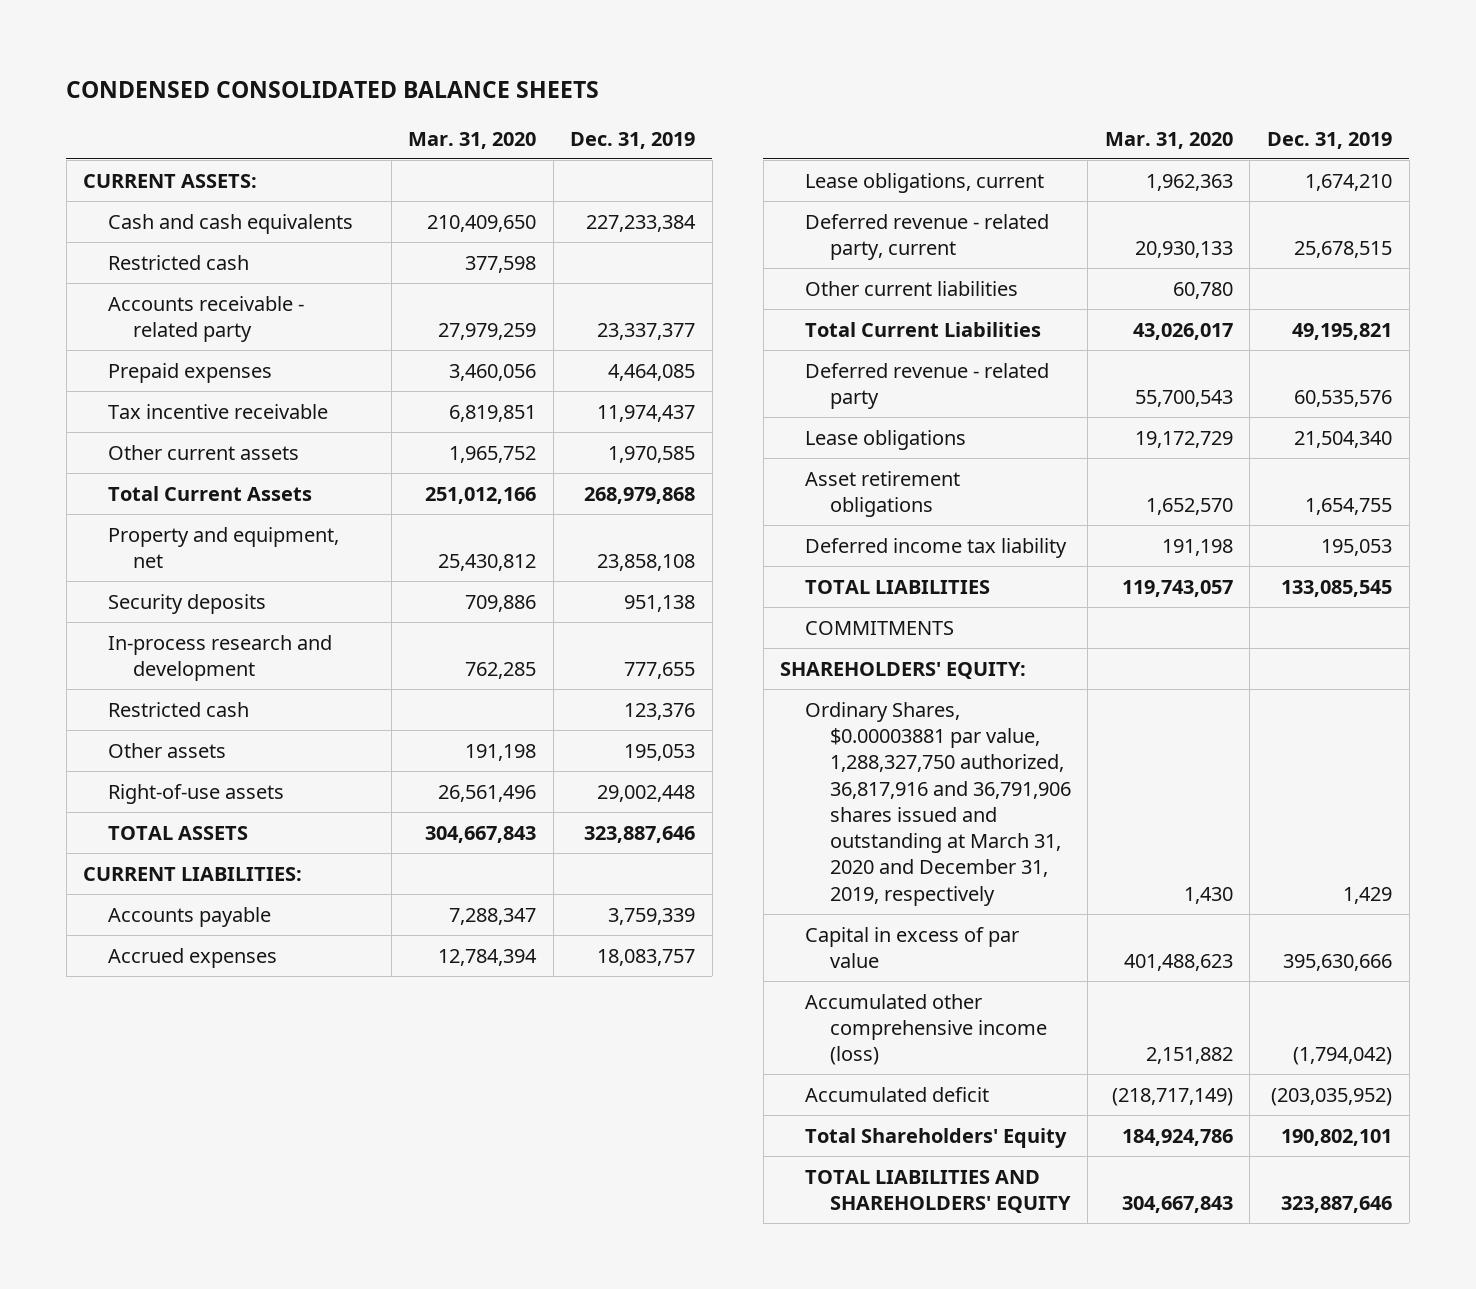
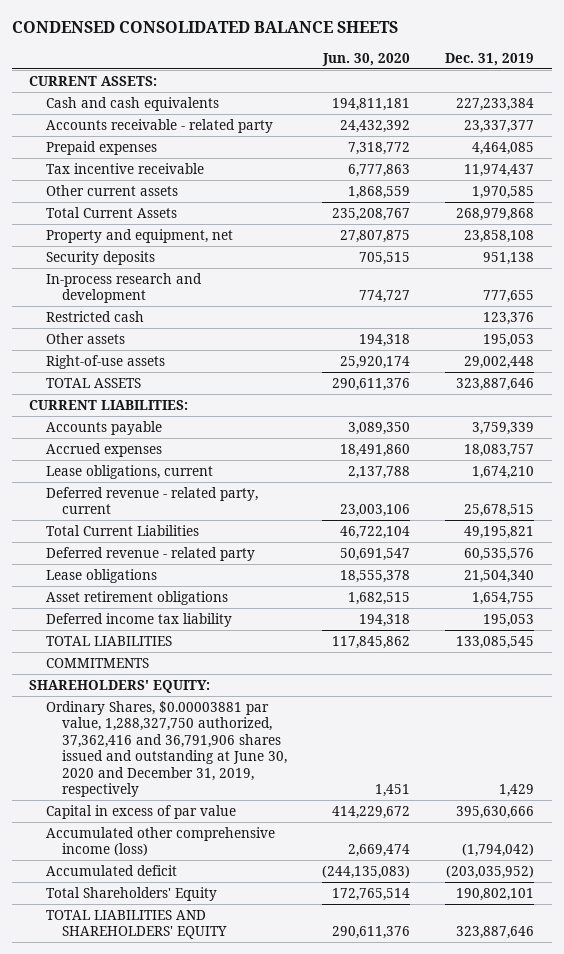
- | Mar. 31, 2020 | Dec. 31, 2019
+ | Jun. 30, 2020 | Dec. 31, 2019
- Restricted cash | 377,598 |
- Other current liabilities | 60,780 |
- Ordinary Shares, $0.00003881 par value, 1,288,327,750 authorized, 36,817,916 and 36,791,906 shares issued and outstanding at March 31, 2020 and December 31, 2019, respectively | 1,430 | 1,429
+ Ordinary Shares, $0.00003881 par value, 1,288,327,750 authorized, 37,362,416 and 36,791,906 shares issued and outstanding at June 30, 2020 and December 31, 2019, respectively | 1,451 | 1,429

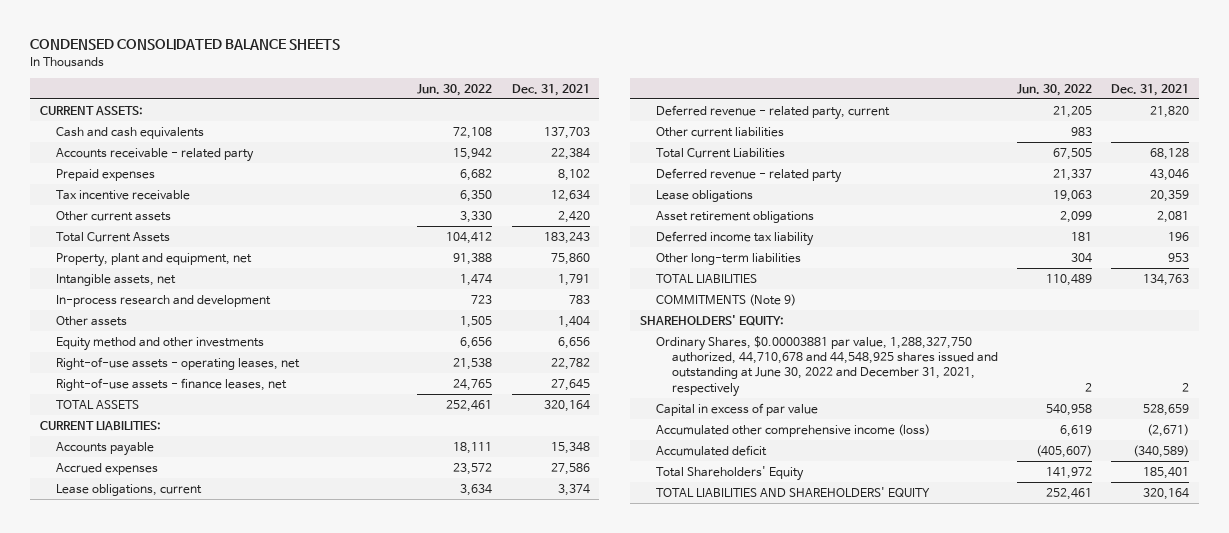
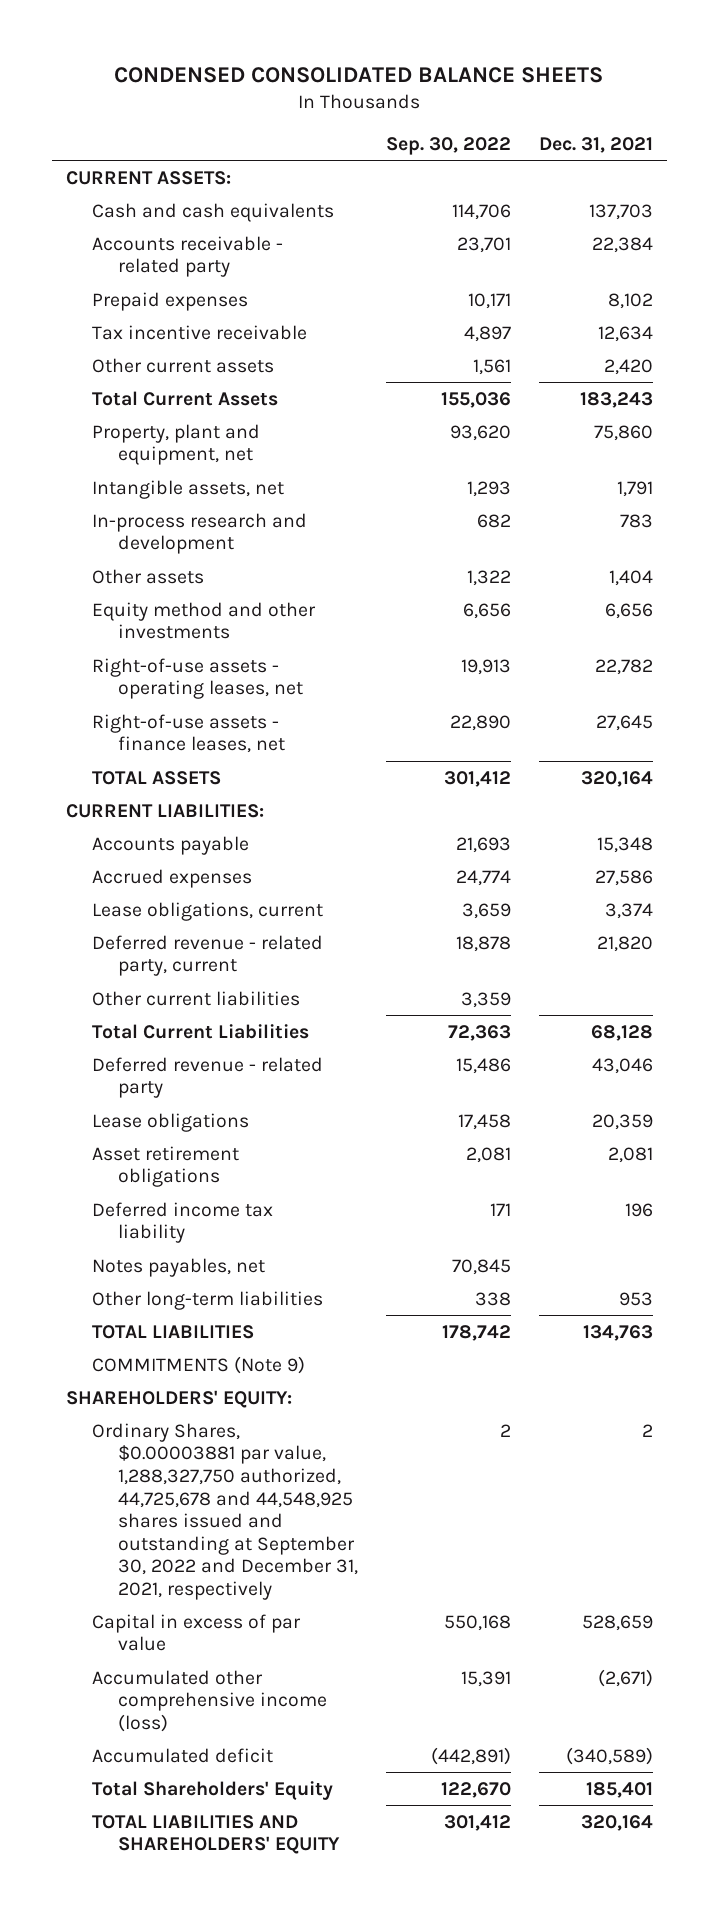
- | Jun. 30, 2022 | Dec. 31, 2021
+ | Sep. 30, 2022 | Dec. 31, 2021
+ Notes payables, net | 70,845 |
- Ordinary Shares, $0.00003881 par value, 1,288,327,750 authorized, 44,710,678 and 44,548,925 shares issued and outstanding at June 30, 2022 and December 31, 2021, respectively | 2 | 2
+ Ordinary Shares, $0.00003881 par value, 1,288,327,750 authorized, 44,725,678 and 44,548,925 shares issued and outstanding at September 30, 2022 and December 31, 2021, respectively | 2 | 2

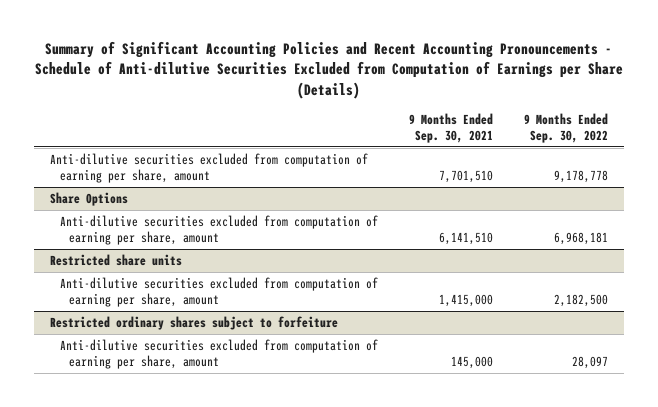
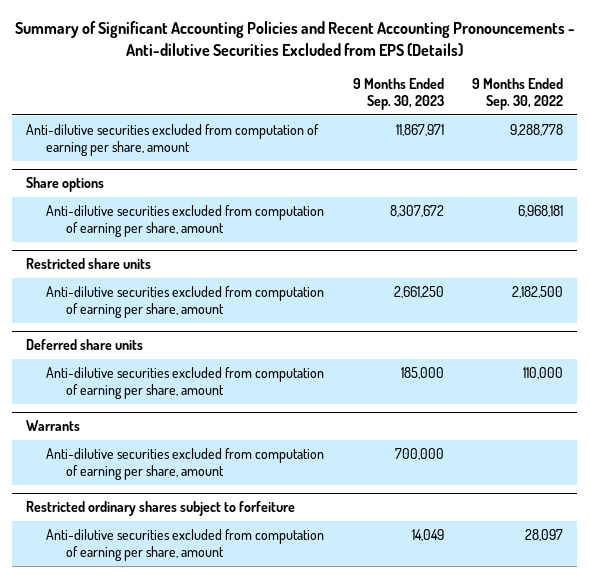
- Summary of Significant Accounting Policies and Recent Accounting Pronouncements - Schedule of Anti-dilutive Securities Excluded from Computation of Earnings per Share (Details)
+ Summary of Significant Accounting Policies and Recent Accounting Pronouncements - Anti-dilutive Securities Excluded from EPS (Details)
- | 9 Months Ended Sep. 30, 2021 | 9 Months Ended Sep. 30, 2022
+ | 9 Months Ended Sep. 30, 2023 | 9 Months Ended Sep. 30, 2022
- Anti-dilutive securities excluded from computation of earning per share, amount | 7,701,510 | 9,178,778
- Share Options
+ Anti-dilutive securities excluded from computation of earning per share, amount | 11,867,971 | 9,288,778
+ Share options
+ Deferred share units
+ Anti-dilutive securities excluded from computation of earning per share, amount | 185,000 | 110,000
+ Warrants
+ Anti-dilutive securities excluded from computation of earning per share, amount | 700,000 |

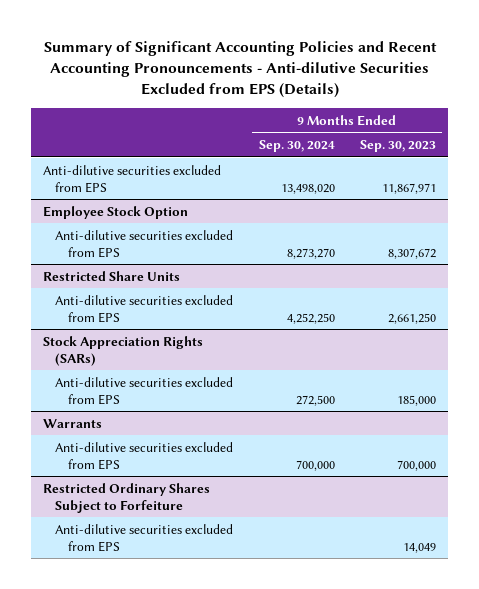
- | 9 Months Ended Sep. 30, 2023 | 9 Months Ended Sep. 30, 2022
+ | 9 Months Ended Sep. 30, 2024 | 9 Months Ended Sep. 30, 2023
- Anti-dilutive securities excluded from computation of earning per share, amount | 11,867,971 | 9,288,778
- Share options
- Anti-dilutive securities excluded from computation of earning per share, amount | 8,307,672 | 6,968,181
- Restricted share units
- Anti-dilutive securities excluded from computation of earning per share, amount | 2,661,250 | 2,182,500
- Deferred share units
- Anti-dilutive securities excluded from computation of earning per share, amount | 185,000 | 110,000
+ Anti-dilutive securities excluded from EPS | 13,498,020 | 11,867,971
+ Employee Stock Option
+ Anti-dilutive securities excluded from EPS | 8,273,270 | 8,307,672
+ Restricted Share Units
+ Anti-dilutive securities excluded from EPS | 4,252,250 | 2,661,250
+ Stock Appreciation Rights (SARs)
+ Anti-dilutive securities excluded from EPS | 272,500 | 185,000
@ Warrants
- Anti-dilutive securities excluded from computation of earning per share, amount | 700,000 |
- Restricted ordinary shares subject to forfeiture
- Anti-dilutive securities excluded from computation of earning per share, amount | 14,049 | 28,097
@ Warrants
+ Anti-dilutive securities excluded from EPS | 700,000 | 700,000
+ Restricted Ordinary Shares Subject to Forfeiture
+ Anti-dilutive securities excluded from EPS | | 14,049

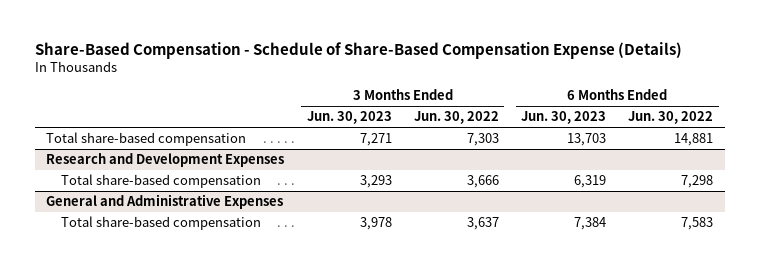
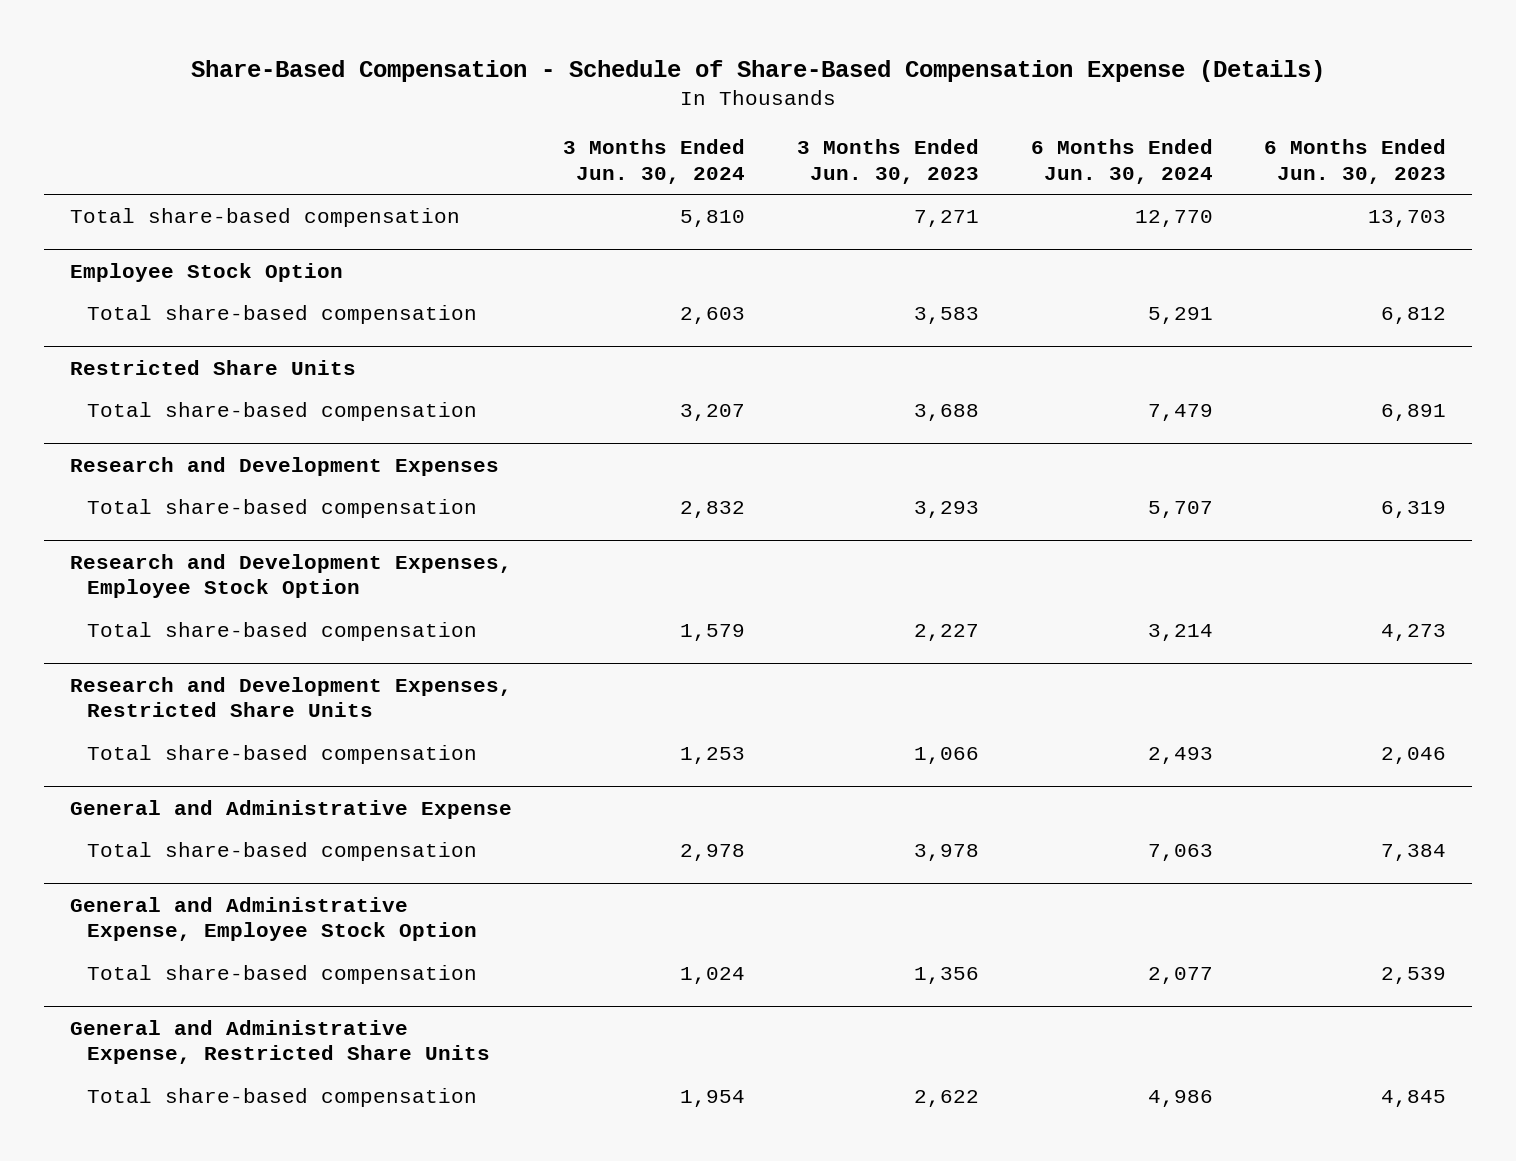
- | 3 Months Ended Jun. 30, 2023 | 3 Months Ended Jun. 30, 2022 | 6 Months Ended Jun. 30, 2023 | 6 Months Ended Jun. 30, 2022
+ | 3 Months Ended Jun. 30, 2024 | 3 Months Ended Jun. 30, 2023 | 6 Months Ended Jun. 30, 2024 | 6 Months Ended Jun. 30, 2023
+ Employee Stock Option
+ Total share-based compensation | 2,603 | 3,583 | 5,291 | 6,812
+ Restricted Share Units
+ Total share-based compensation | 3,207 | 3,688 | 7,479 | 6,891
- General and Administrative Expenses
+ Research and Development Expenses, Employee Stock Option
+ Total share-based compensation | 1,579 | 2,227 | 3,214 | 4,273
+ Research and Development Expenses, Restricted Share Units
+ Total share-based compensation | 1,253 | 1,066 | 2,493 | 2,046
+ General and Administrative Expense
+ General and Administrative Expense, Employee Stock Option
+ Total share-based compensation | 1,024 | 1,356 | 2,077 | 2,539
+ General and Administrative Expense, Restricted Share Units
+ Total share-based compensation | 1,954 | 2,622 | 4,986 | 4,845

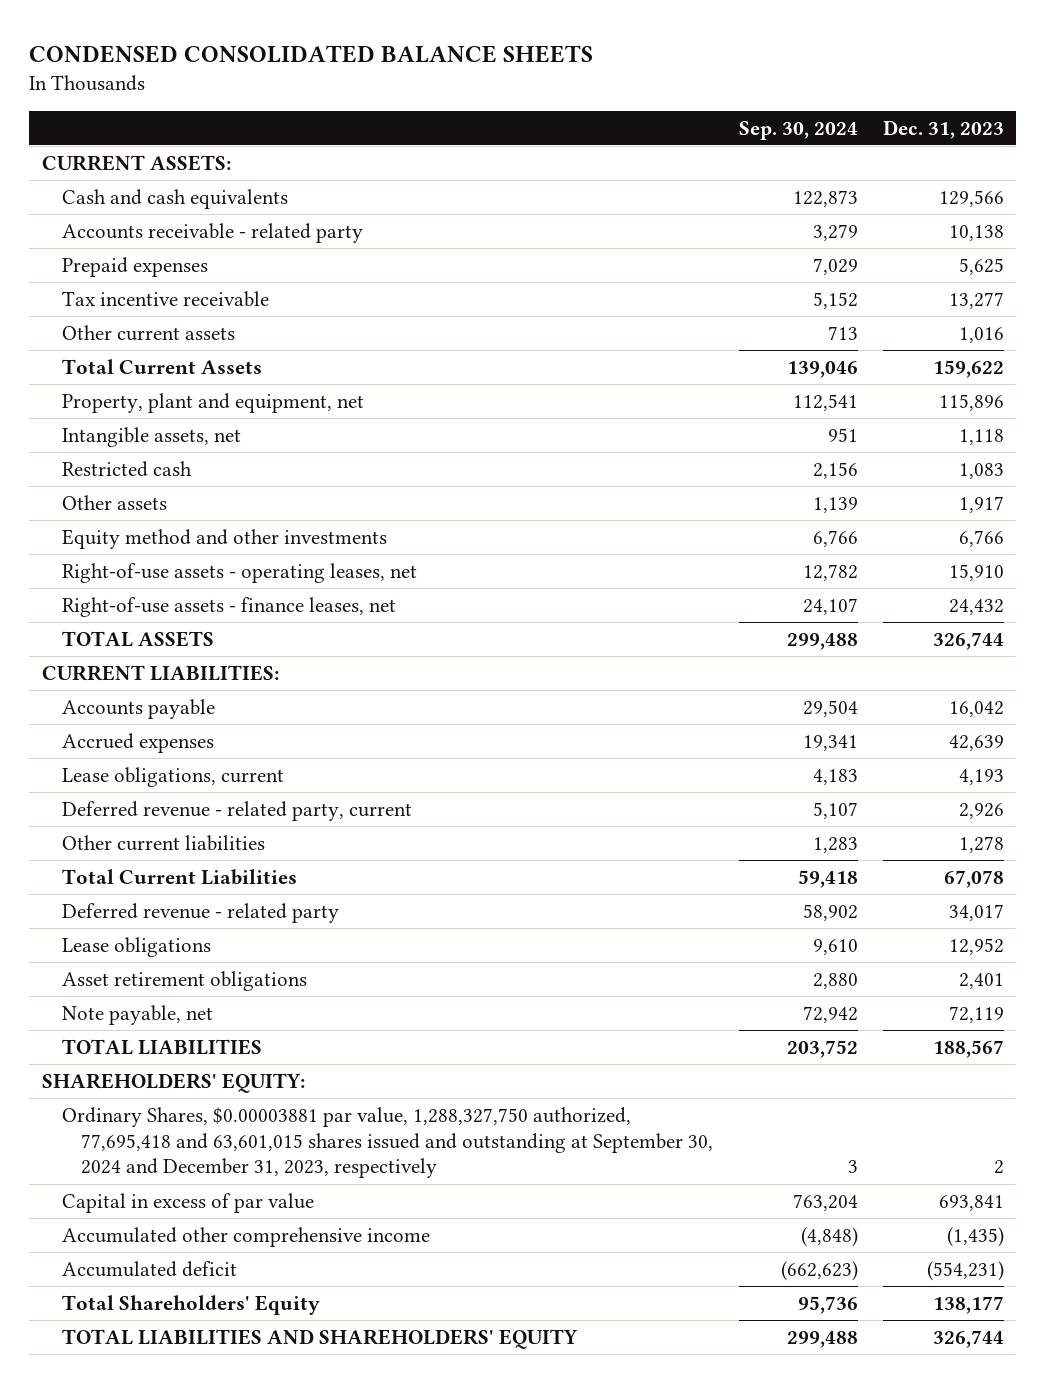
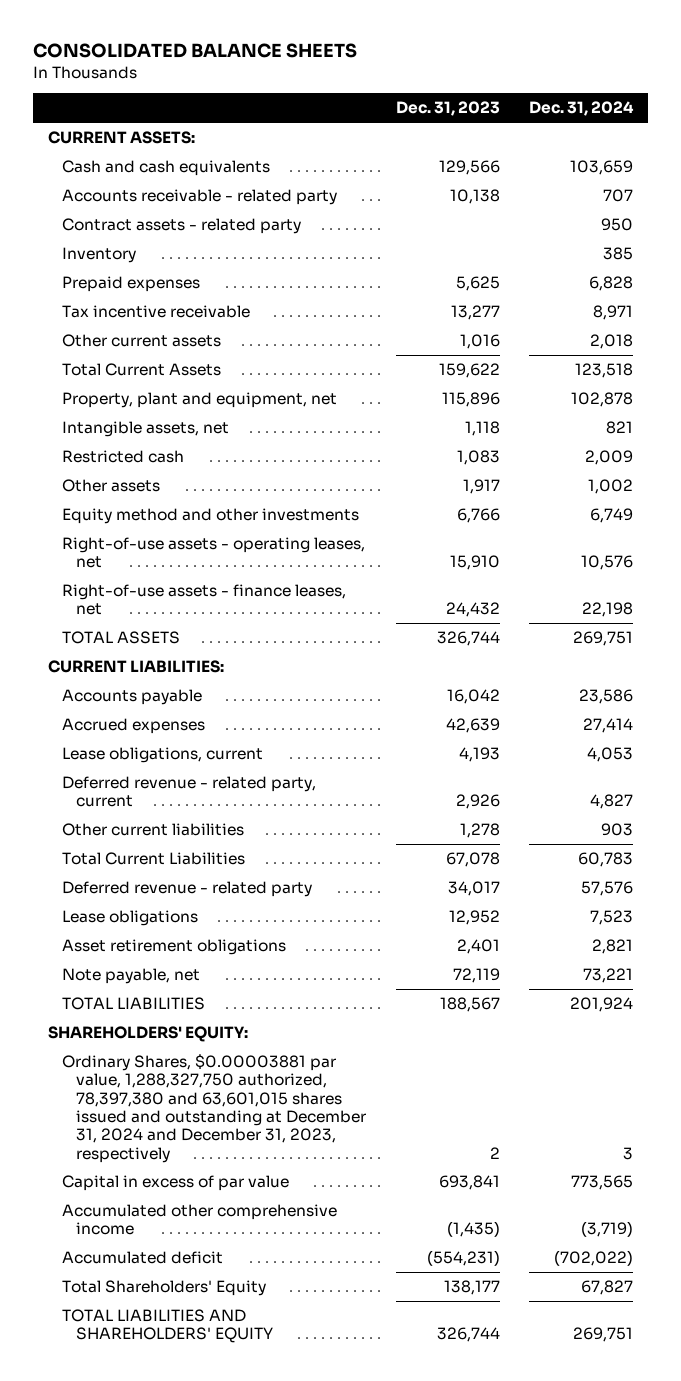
- CONDENSED CONSOLIDATED BALANCE SHEETS
+ CONSOLIDATED BALANCE SHEETS
- | Sep. 30, 2024 | Dec. 31, 2023
+ | Dec. 31, 2023 | Dec. 31, 2024
+ Contract assets - related party | | 950
+ Inventory | | 385
- Ordinary Shares, $0.00003881 par value, 1,288,327,750 authorized, 77,695,418 and 63,601,015 shares issued and outstanding at September 30, 2024 and December 31, 2023, respectively | 3 | 2
+ Ordinary Shares, $0.00003881 par value, 1,288,327,750 authorized, 78,397,380 and 63,601,015 shares issued and outstanding at December 31, 2024 and December 31, 2023, respectively | 2 | 3

